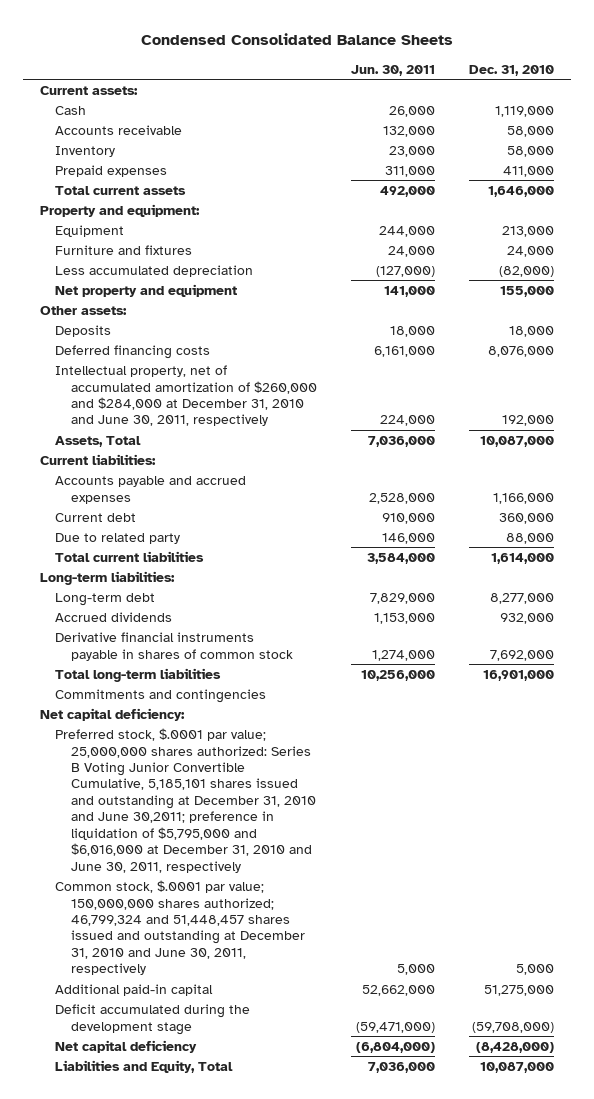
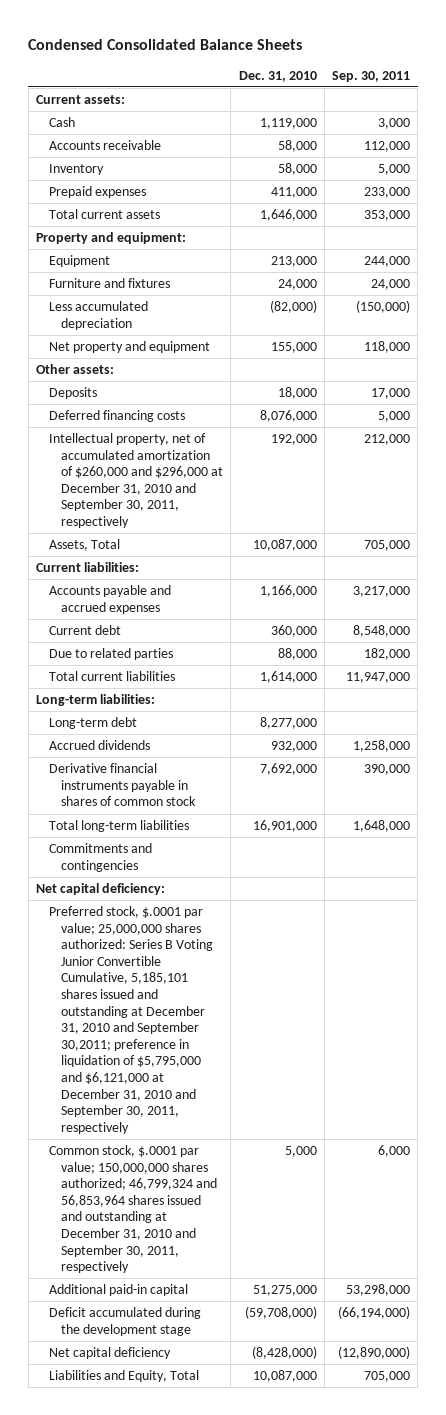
- | Jun. 30, 2011 | Dec. 31, 2010
+ | Dec. 31, 2010 | Sep. 30, 2011
- Intellectual property, net of accumulated amortization of $260,000 and $284,000 at December 31, 2010 and June 30, 2011, respectively | 224,000 | 192,000
+ Intellectual property, net of accumulated amortization of $260,000 and $296,000 at December 31, 2010 and September 30, 2011, respectively | 192,000 | 212,000
- Due to related party | 146,000 | 88,000
+ Due to related parties | 88,000 | 182,000
- Preferred stock, $.0001 par value; 25,000,000 shares authorized: Series B Voting Junior Convertible Cumulative, 5,185,101 shares issued and outstanding at December 31, 2010 and June 30,2011; preference in liquidation of $5,795,000 and $6,016,000 at December 31, 2010 and June 30, 2011, respectively
- Common stock, $.0001 par value; 150,000,000 shares authorized; 46,799,324 and 51,448,457 shares issued and outstanding at December 31, 2010 and June 30, 2011, respectively | 5,000 | 5,000
+ Preferred stock, $.0001 par value; 25,000,000 shares authorized: Series B Voting Junior Convertible Cumulative, 5,185,101 shares issued and outstanding at December 31, 2010 and September 30,2011; preference in liquidation of $5,795,000 and $6,121,000 at December 31, 2010 and September 30, 2011, respectively
+ Common stock, $.0001 par value; 150,000,000 shares authorized; 46,799,324 and 56,853,964 shares issued and outstanding at December 31, 2010 and September 30, 2011, respectively | 5,000 | 6,000

